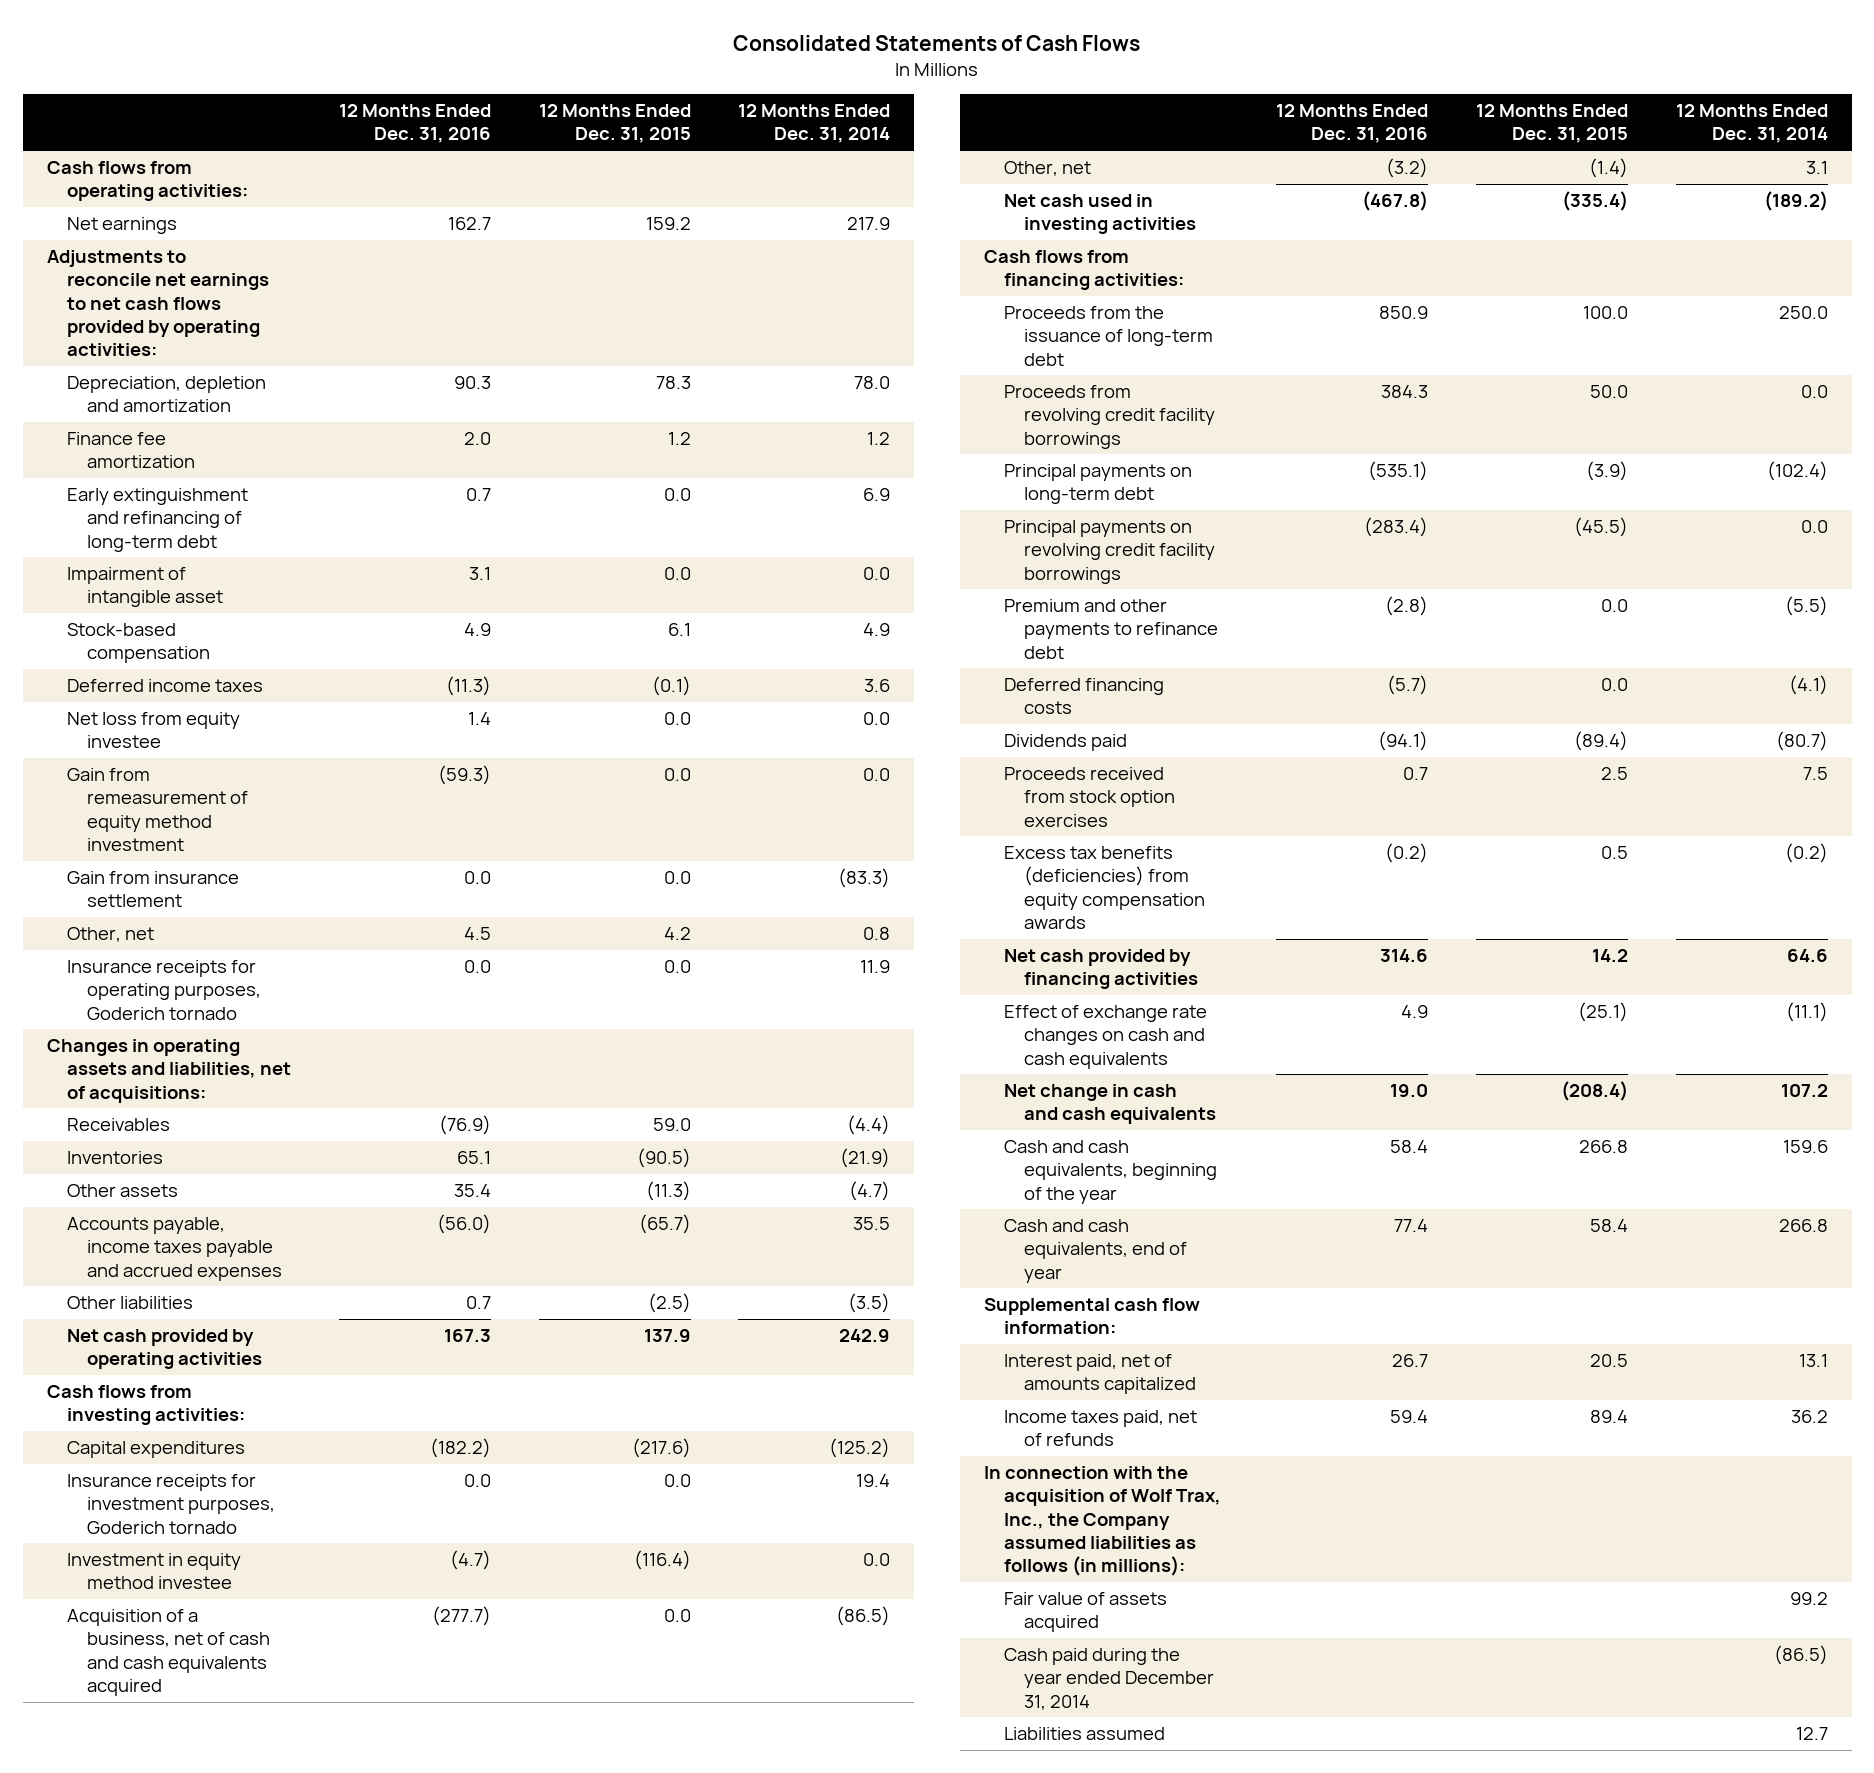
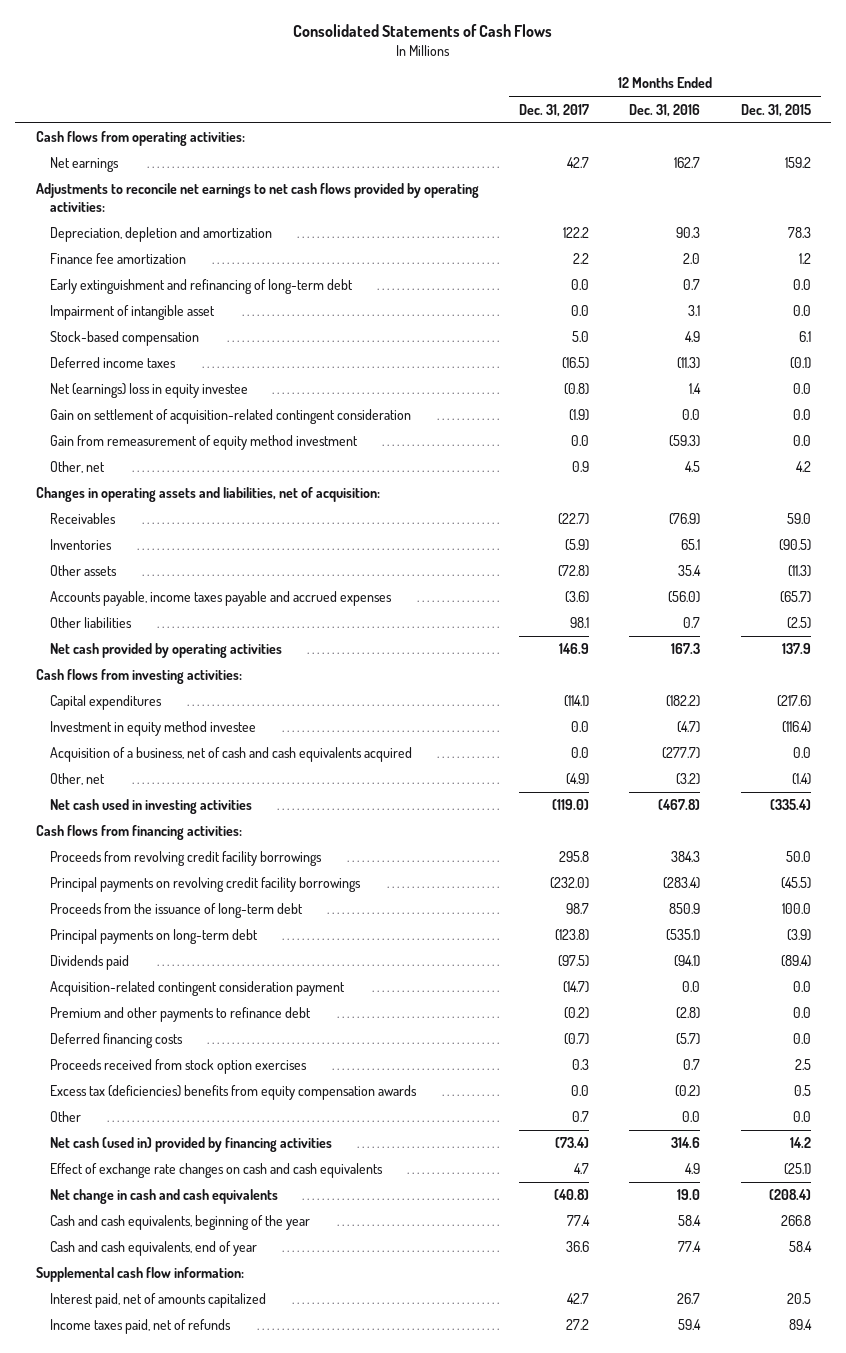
- | 12 Months Ended Dec. 31, 2016 | 12 Months Ended Dec. 31, 2015 | 12 Months Ended Dec. 31, 2014
+ | 12 Months Ended Dec. 31, 2017 | 12 Months Ended Dec. 31, 2016 | 12 Months Ended Dec. 31, 2015
- Net loss from equity investee | 1.4 | 0.0 | 0.0
+ Net (earnings) loss in equity investee | (0.8) | 1.4 | 0.0
+ Gain on settlement of acquisition-related contingent consideration | (1.9) | 0.0 | 0.0
- Gain from insurance settlement | 0.0 | 0.0 | (83.3)
- Insurance receipts for operating purposes, Goderich tornado | 0.0 | 0.0 | 11.9
- Changes in operating assets and liabilities, net of acquisitions:
+ Changes in operating assets and liabilities, net of acquisition:
- Insurance receipts for investment purposes, Goderich tornado | 0.0 | 0.0 | 19.4
moved down: Proceeds from the issuance of long-term debt | 98.7 | 850.9 | 100.0
moved down: Principal payments on long-term debt | (123.8) | (535.1) | (3.9)
moved up: Dividends paid | (97.5) | (94.1) | (89.4)
+ Acquisition-related contingent consideration payment | (14.7) | 0.0 | 0.0
- Excess tax benefits (deficiencies) from equity compensation awards | (0.2) | 0.5 | (0.2)
- Net cash provided by financing activities | 314.6 | 14.2 | 64.6
+ Excess tax (deficiencies) benefits from equity compensation awards | 0.0 | (0.2) | 0.5
+ Other | 0.7 | 0.0 | 0.0
+ Net cash (used in) provided by financing activities | (73.4) | 314.6 | 14.2
- In connection with the acquisition of Wolf Trax, Inc., the Company assumed liabilities as follows (in millions):
- Fair value of assets acquired | | | 99.2
- Cash paid during the year ended December 31, 2014 | | | (86.5)
- Liabilities assumed | | | 12.7

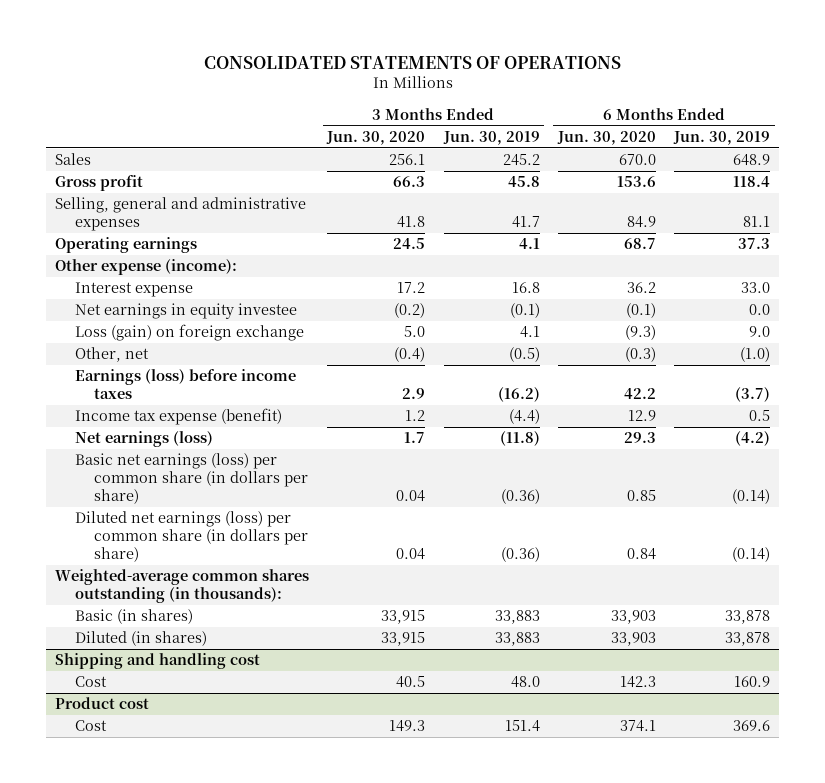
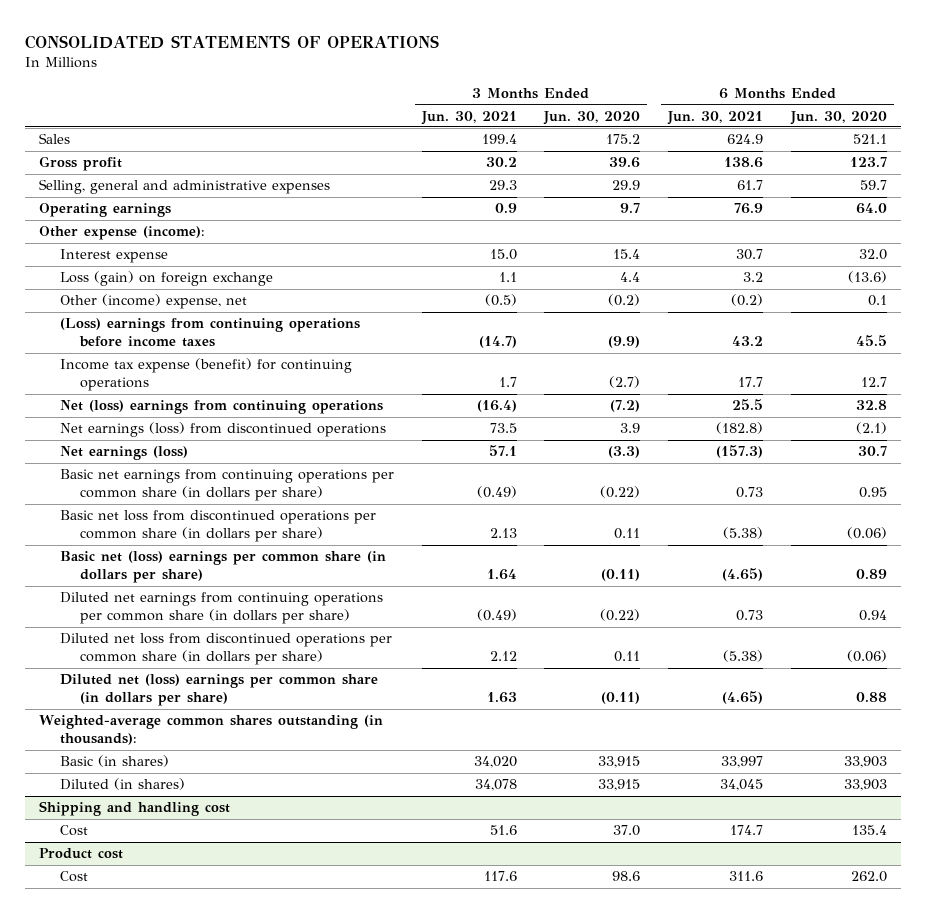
- | 3 Months Ended Jun. 30, 2020 | 3 Months Ended Jun. 30, 2019 | 6 Months Ended Jun. 30, 2020 | 6 Months Ended Jun. 30, 2019
+ | 3 Months Ended Jun. 30, 2021 | 3 Months Ended Jun. 30, 2020 | 6 Months Ended Jun. 30, 2021 | 6 Months Ended Jun. 30, 2020
- Sales | 256.1 | 245.2 | 670.0 | 648.9
- Gross profit | 66.3 | 45.8 | 153.6 | 118.4
- Selling, general and administrative expenses | 41.8 | 41.7 | 84.9 | 81.1
- Operating earnings | 24.5 | 4.1 | 68.7 | 37.3
+ Sales | 199.4 | 175.2 | 624.9 | 521.1
+ Gross profit | 30.2 | 39.6 | 138.6 | 123.7
+ Selling, general and administrative expenses | 29.3 | 29.9 | 61.7 | 59.7
+ Operating earnings | 0.9 | 9.7 | 76.9 | 64.0
- Interest expense | 17.2 | 16.8 | 36.2 | 33.0
- Net earnings in equity investee | (0.2) | (0.1) | (0.1) | 0.0
- Loss (gain) on foreign exchange | 5.0 | 4.1 | (9.3) | 9.0
- Other, net | (0.4) | (0.5) | (0.3) | (1.0)
- Earnings (loss) before income taxes | 2.9 | (16.2) | 42.2 | (3.7)
- Income tax expense (benefit) | 1.2 | (4.4) | 12.9 | 0.5
- Net earnings (loss) | 1.7 | (11.8) | 29.3 | (4.2)
- Basic net earnings (loss) per common share (in dollars per share) | 0.04 | (0.36) | 0.85 | (0.14)
- Diluted net earnings (loss) per common share (in dollars per share) | 0.04 | (0.36) | 0.84 | (0.14)
+ Interest expense | 15.0 | 15.4 | 30.7 | 32.0
+ Loss (gain) on foreign exchange | 1.1 | 4.4 | 3.2 | (13.6)
+ Other (income) expense, net | (0.5) | (0.2) | (0.2) | 0.1
+ (Loss) earnings from continuing operations before income taxes | (14.7) | (9.9) | 43.2 | 45.5
+ Income tax expense (benefit) for continuing operations | 1.7 | (2.7) | 17.7 | 12.7
+ Net (loss) earnings from continuing operations | (16.4) | (7.2) | 25.5 | 32.8
+ Net earnings (loss) from discontinued operations | 73.5 | 3.9 | (182.8) | (2.1)
+ Net earnings (loss) | 57.1 | (3.3) | (157.3) | 30.7
+ Basic net earnings from continuing operations per common share (in dollars per share) | (0.49) | (0.22) | 0.73 | 0.95
+ Basic net loss from discontinued operations per common share (in dollars per share) | 2.13 | 0.11 | (5.38) | (0.06)
+ Basic net (loss) earnings per common share (in dollars per share) | 1.64 | (0.11) | (4.65) | 0.89
+ Diluted net earnings from continuing operations per common share (in dollars per share) | (0.49) | (0.22) | 0.73 | 0.94
+ Diluted net loss from discontinued operations per common share (in dollars per share) | 2.12 | 0.11 | (5.38) | (0.06)
+ Diluted net (loss) earnings per common share (in dollars per share) | 1.63 | (0.11) | (4.65) | 0.88
@ Shipping and handling cost
- Cost | 40.5 | 48.0 | 142.3 | 160.9
+ Cost | 51.6 | 37.0 | 174.7 | 135.4
@ Product cost
- Cost | 149.3 | 151.4 | 374.1 | 369.6
+ Cost | 117.6 | 98.6 | 311.6 | 262.0

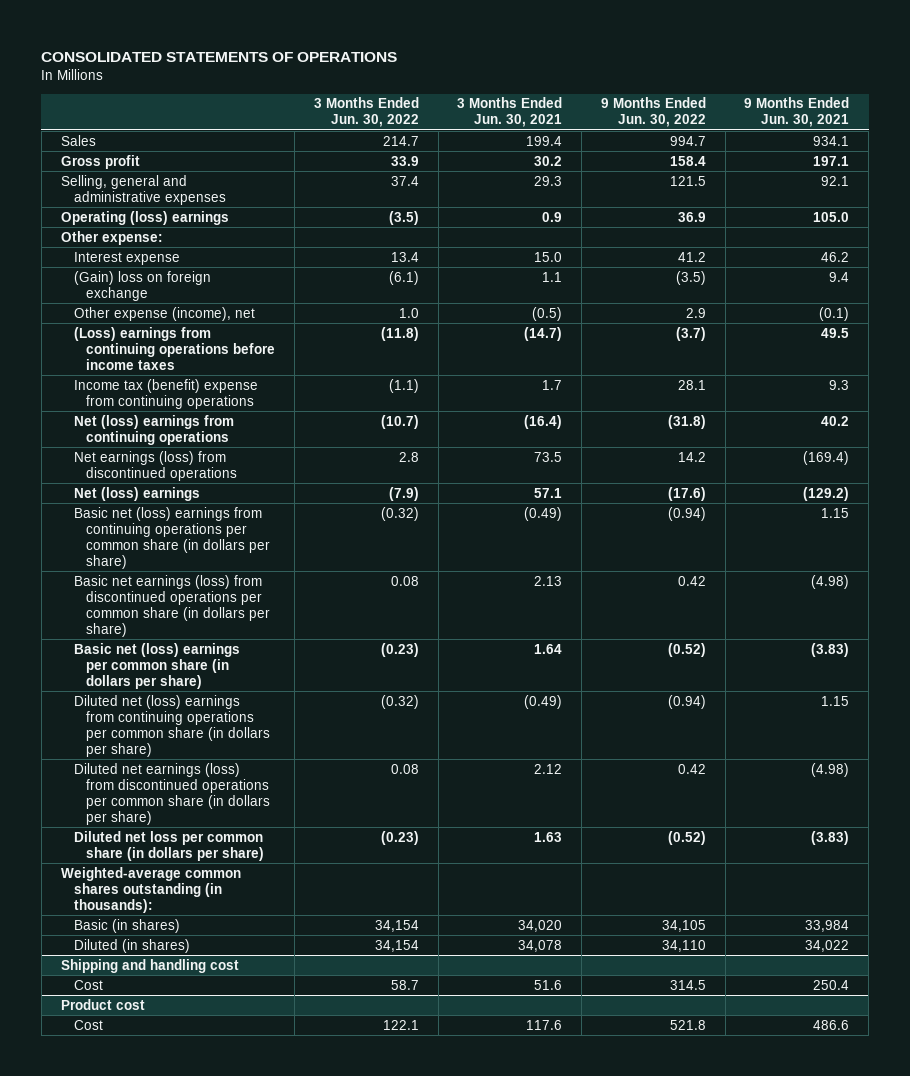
- | 3 Months Ended Jun. 30, 2021 | 3 Months Ended Jun. 30, 2020 | 6 Months Ended Jun. 30, 2021 | 6 Months Ended Jun. 30, 2020
+ | 3 Months Ended Jun. 30, 2022 | 3 Months Ended Jun. 30, 2021 | 9 Months Ended Jun. 30, 2022 | 9 Months Ended Jun. 30, 2021
- Operating earnings | 0.9 | 9.7 | 76.9 | 64.0
- Other expense (income):
+ Operating (loss) earnings | (3.5) | 0.9 | 36.9 | 105.0
+ Other expense:
- Loss (gain) on foreign exchange | 1.1 | 4.4 | 3.2 | (13.6)
- Other (income) expense, net | (0.5) | (0.2) | (0.2) | 0.1
+ (Gain) loss on foreign exchange | (6.1) | 1.1 | (3.5) | 9.4
+ Other expense (income), net | 1.0 | (0.5) | 2.9 | (0.1)
- Income tax expense (benefit) for continuing operations | 1.7 | (2.7) | 17.7 | 12.7
+ Income tax (benefit) expense from continuing operations | (1.1) | 1.7 | 28.1 | 9.3
- Net earnings (loss) | 57.1 | (3.3) | (157.3) | 30.7
- Basic net earnings from continuing operations per common share (in dollars per share) | (0.49) | (0.22) | 0.73 | 0.95
- Basic net loss from discontinued operations per common share (in dollars per share) | 2.13 | 0.11 | (5.38) | (0.06)
+ Net (loss) earnings | (7.9) | 57.1 | (17.6) | (129.2)
+ Basic net (loss) earnings from continuing operations per common share (in dollars per share) | (0.32) | (0.49) | (0.94) | 1.15
+ Basic net earnings (loss) from discontinued operations per common share (in dollars per share) | 0.08 | 2.13 | 0.42 | (4.98)
- Diluted net earnings from continuing operations per common share (in dollars per share) | (0.49) | (0.22) | 0.73 | 0.94
- Diluted net loss from discontinued operations per common share (in dollars per share) | 2.12 | 0.11 | (5.38) | (0.06)
- Diluted net (loss) earnings per common share (in dollars per share) | 1.63 | (0.11) | (4.65) | 0.88
+ Diluted net (loss) earnings from continuing operations per common share (in dollars per share) | (0.32) | (0.49) | (0.94) | 1.15
+ Diluted net earnings (loss) from discontinued operations per common share (in dollars per share) | 0.08 | 2.12 | 0.42 | (4.98)
+ Diluted net loss per common share (in dollars per share) | (0.23) | 1.63 | (0.52) | (3.83)

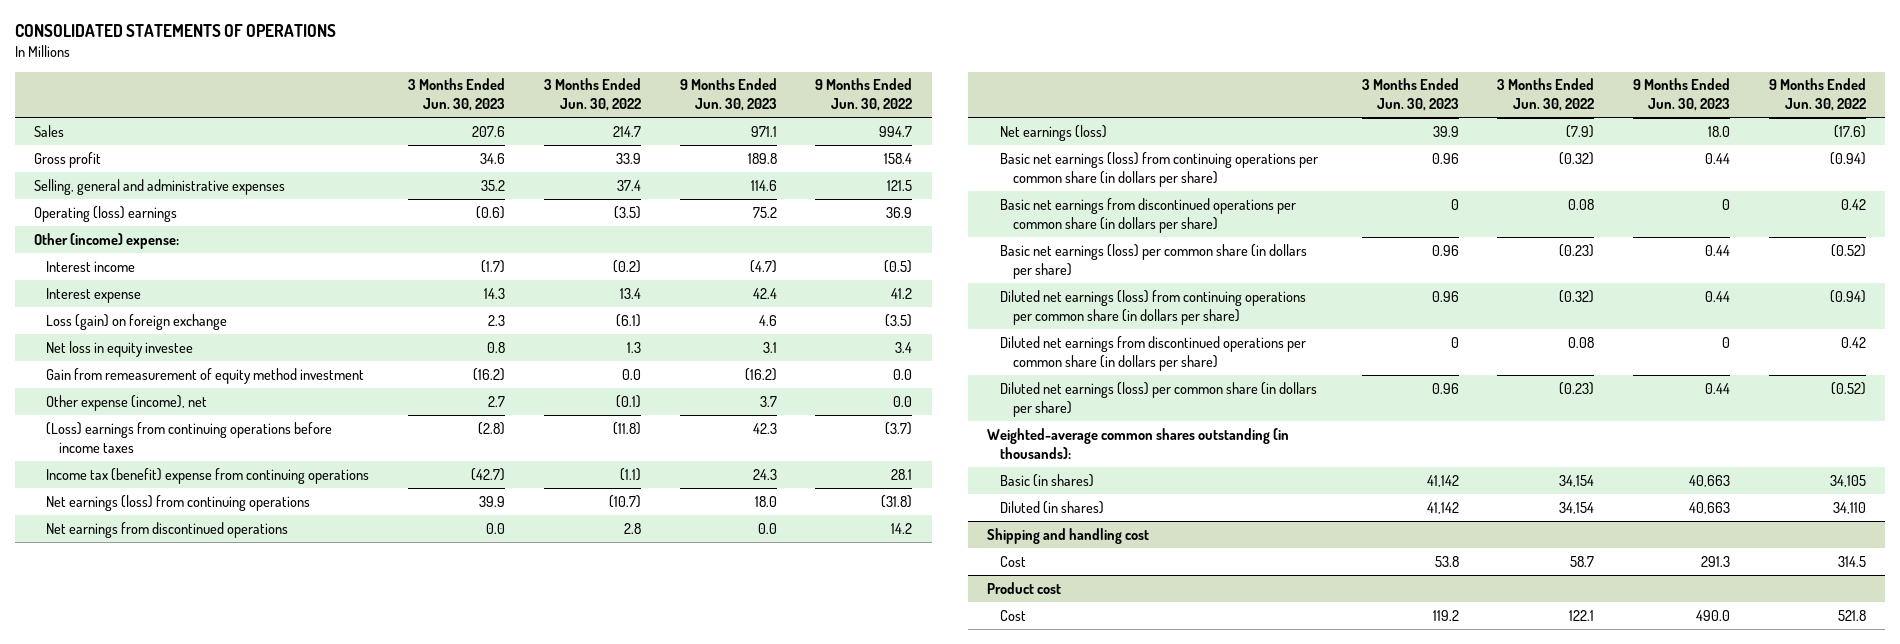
- | 3 Months Ended Jun. 30, 2022 | 3 Months Ended Jun. 30, 2021 | 9 Months Ended Jun. 30, 2022 | 9 Months Ended Jun. 30, 2021
+ | 3 Months Ended Jun. 30, 2023 | 3 Months Ended Jun. 30, 2022 | 9 Months Ended Jun. 30, 2023 | 9 Months Ended Jun. 30, 2022
- Other expense:
+ Other (income) expense:
+ Interest income | (1.7) | (0.2) | (4.7) | (0.5)
- (Gain) loss on foreign exchange | (6.1) | 1.1 | (3.5) | 9.4
- Other expense (income), net | 1.0 | (0.5) | 2.9 | (0.1)
+ Loss (gain) on foreign exchange | 2.3 | (6.1) | 4.6 | (3.5)
+ Net loss in equity investee | 0.8 | 1.3 | 3.1 | 3.4
+ Gain from remeasurement of equity method investment | (16.2) | 0.0 | (16.2) | 0.0
+ Other expense (income), net | 2.7 | (0.1) | 3.7 | 0.0
- Net (loss) earnings from continuing operations | (10.7) | (16.4) | (31.8) | 40.2
- Net earnings (loss) from discontinued operations | 2.8 | 73.5 | 14.2 | (169.4)
- Net (loss) earnings | (7.9) | 57.1 | (17.6) | (129.2)
- Basic net (loss) earnings from continuing operations per common share (in dollars per share) | (0.32) | (0.49) | (0.94) | 1.15
- Basic net earnings (loss) from discontinued operations per common share (in dollars per share) | 0.08 | 2.13 | 0.42 | (4.98)
- Basic net (loss) earnings per common share (in dollars per share) | (0.23) | 1.64 | (0.52) | (3.83)
- Diluted net (loss) earnings from continuing operations per common share (in dollars per share) | (0.32) | (0.49) | (0.94) | 1.15
- Diluted net earnings (loss) from discontinued operations per common share (in dollars per share) | 0.08 | 2.12 | 0.42 | (4.98)
- Diluted net loss per common share (in dollars per share) | (0.23) | 1.63 | (0.52) | (3.83)
+ Net earnings (loss) from continuing operations | 39.9 | (10.7) | 18.0 | (31.8)
+ Net earnings from discontinued operations | 0.0 | 2.8 | 0.0 | 14.2
+ Net earnings (loss) | 39.9 | (7.9) | 18.0 | (17.6)
+ Basic net earnings (loss) from continuing operations per common share (in dollars per share) | 0.96 | (0.32) | 0.44 | (0.94)
+ Basic net earnings from discontinued operations per common share (in dollars per share) | 0 | 0.08 | 0 | 0.42
+ Basic net earnings (loss) per common share (in dollars per share) | 0.96 | (0.23) | 0.44 | (0.52)
+ Diluted net earnings (loss) from continuing operations per common share (in dollars per share) | 0.96 | (0.32) | 0.44 | (0.94)
+ Diluted net earnings from discontinued operations per common share (in dollars per share) | 0 | 0.08 | 0 | 0.42
+ Diluted net earnings (loss) per common share (in dollars per share) | 0.96 | (0.23) | 0.44 | (0.52)

